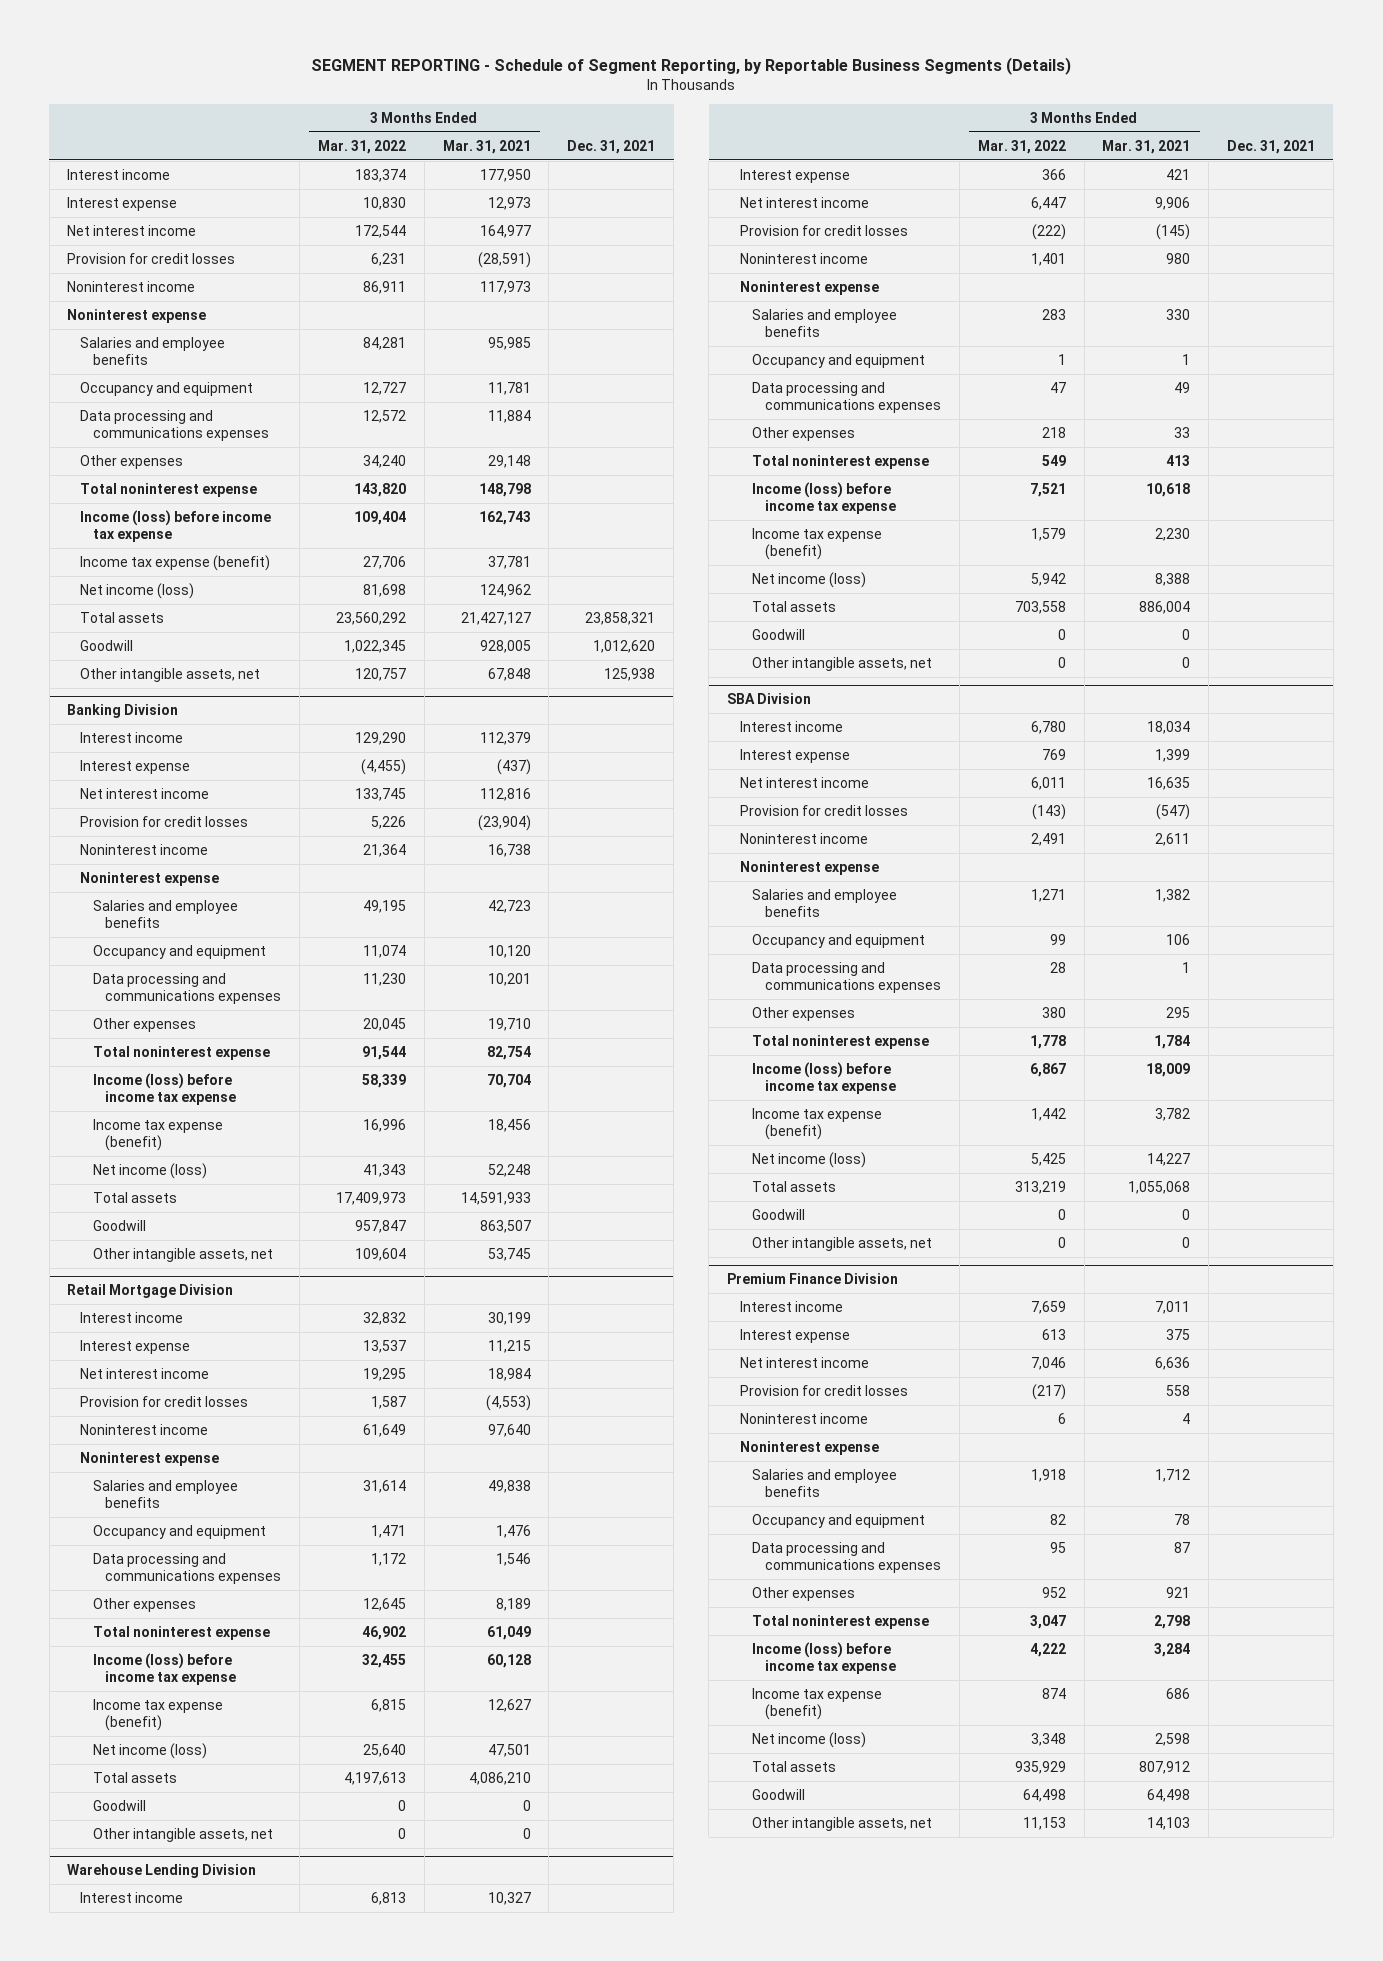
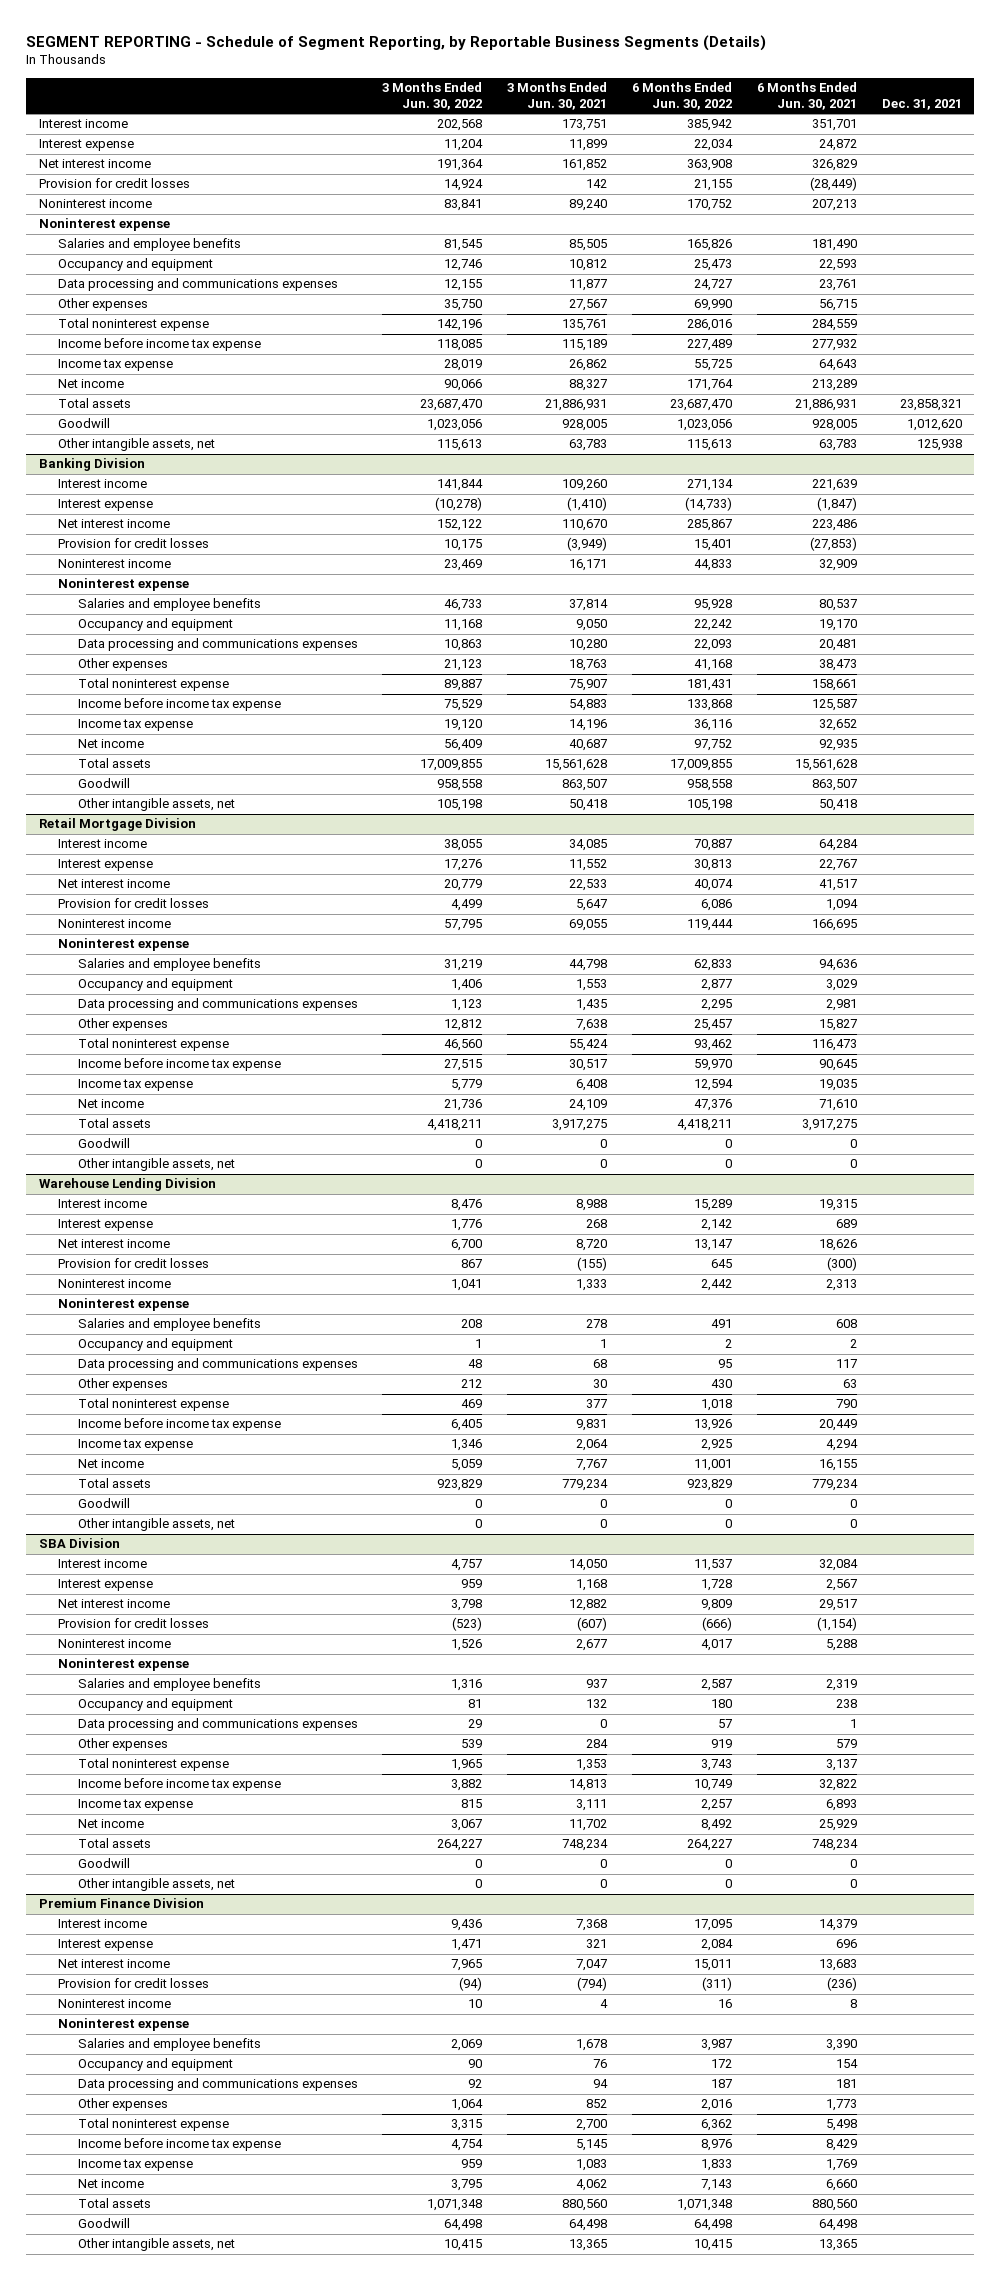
- | 3 Months Ended Mar. 31, 2022 | 3 Months Ended Mar. 31, 2021 | Dec. 31, 2021
+ | 3 Months Ended Jun. 30, 2022 | 3 Months Ended Jun. 30, 2021 | 6 Months Ended Jun. 30, 2022 | 6 Months Ended Jun. 30, 2021 | Dec. 31, 2021
- Income (loss) before income tax expense | 109,404 | 162,743 |
- Income tax expense (benefit) | 27,706 | 37,781 |
- Net income (loss) | 81,698 | 124,962 |
+ Income before income tax expense | 118,085 | 115,189 | 227,489 | 277,932 |
+ Income tax expense | 28,019 | 26,862 | 55,725 | 64,643 |
+ Net income | 90,066 | 88,327 | 171,764 | 213,289 |
@ Banking Division
- Income (loss) before income tax expense | 58,339 | 70,704 |
- Income tax expense (benefit) | 16,996 | 18,456 |
- Net income (loss) | 41,343 | 52,248 |
+ Income before income tax expense | 75,529 | 54,883 | 133,868 | 125,587 |
+ Income tax expense | 19,120 | 14,196 | 36,116 | 32,652 |
+ Net income | 56,409 | 40,687 | 97,752 | 92,935 |
@ Retail Mortgage Division
- Income (loss) before income tax expense | 32,455 | 60,128 |
- Income tax expense (benefit) | 6,815 | 12,627 |
- Net income (loss) | 25,640 | 47,501 |
+ Income before income tax expense | 27,515 | 30,517 | 59,970 | 90,645 |
+ Income tax expense | 5,779 | 6,408 | 12,594 | 19,035 |
+ Net income | 21,736 | 24,109 | 47,376 | 71,610 |
@ Warehouse Lending Division
- Income (loss) before income tax expense | 7,521 | 10,618 |
- Income tax expense (benefit) | 1,579 | 2,230 |
- Net income (loss) | 5,942 | 8,388 |
+ Income before income tax expense | 6,405 | 9,831 | 13,926 | 20,449 |
+ Income tax expense | 1,346 | 2,064 | 2,925 | 4,294 |
+ Net income | 5,059 | 7,767 | 11,001 | 16,155 |
@ SBA Division
- Income (loss) before income tax expense | 6,867 | 18,009 |
- Income tax expense (benefit) | 1,442 | 3,782 |
- Net income (loss) | 5,425 | 14,227 |
+ Income before income tax expense | 3,882 | 14,813 | 10,749 | 32,822 |
+ Income tax expense | 815 | 3,111 | 2,257 | 6,893 |
+ Net income | 3,067 | 11,702 | 8,492 | 25,929 |
@ Premium Finance Division
- Income (loss) before income tax expense | 4,222 | 3,284 |
- Income tax expense (benefit) | 874 | 686 |
- Net income (loss) | 3,348 | 2,598 |
+ Income before income tax expense | 4,754 | 5,145 | 8,976 | 8,429 |
+ Income tax expense | 959 | 1,083 | 1,833 | 1,769 |
+ Net income | 3,795 | 4,062 | 7,143 | 6,660 |

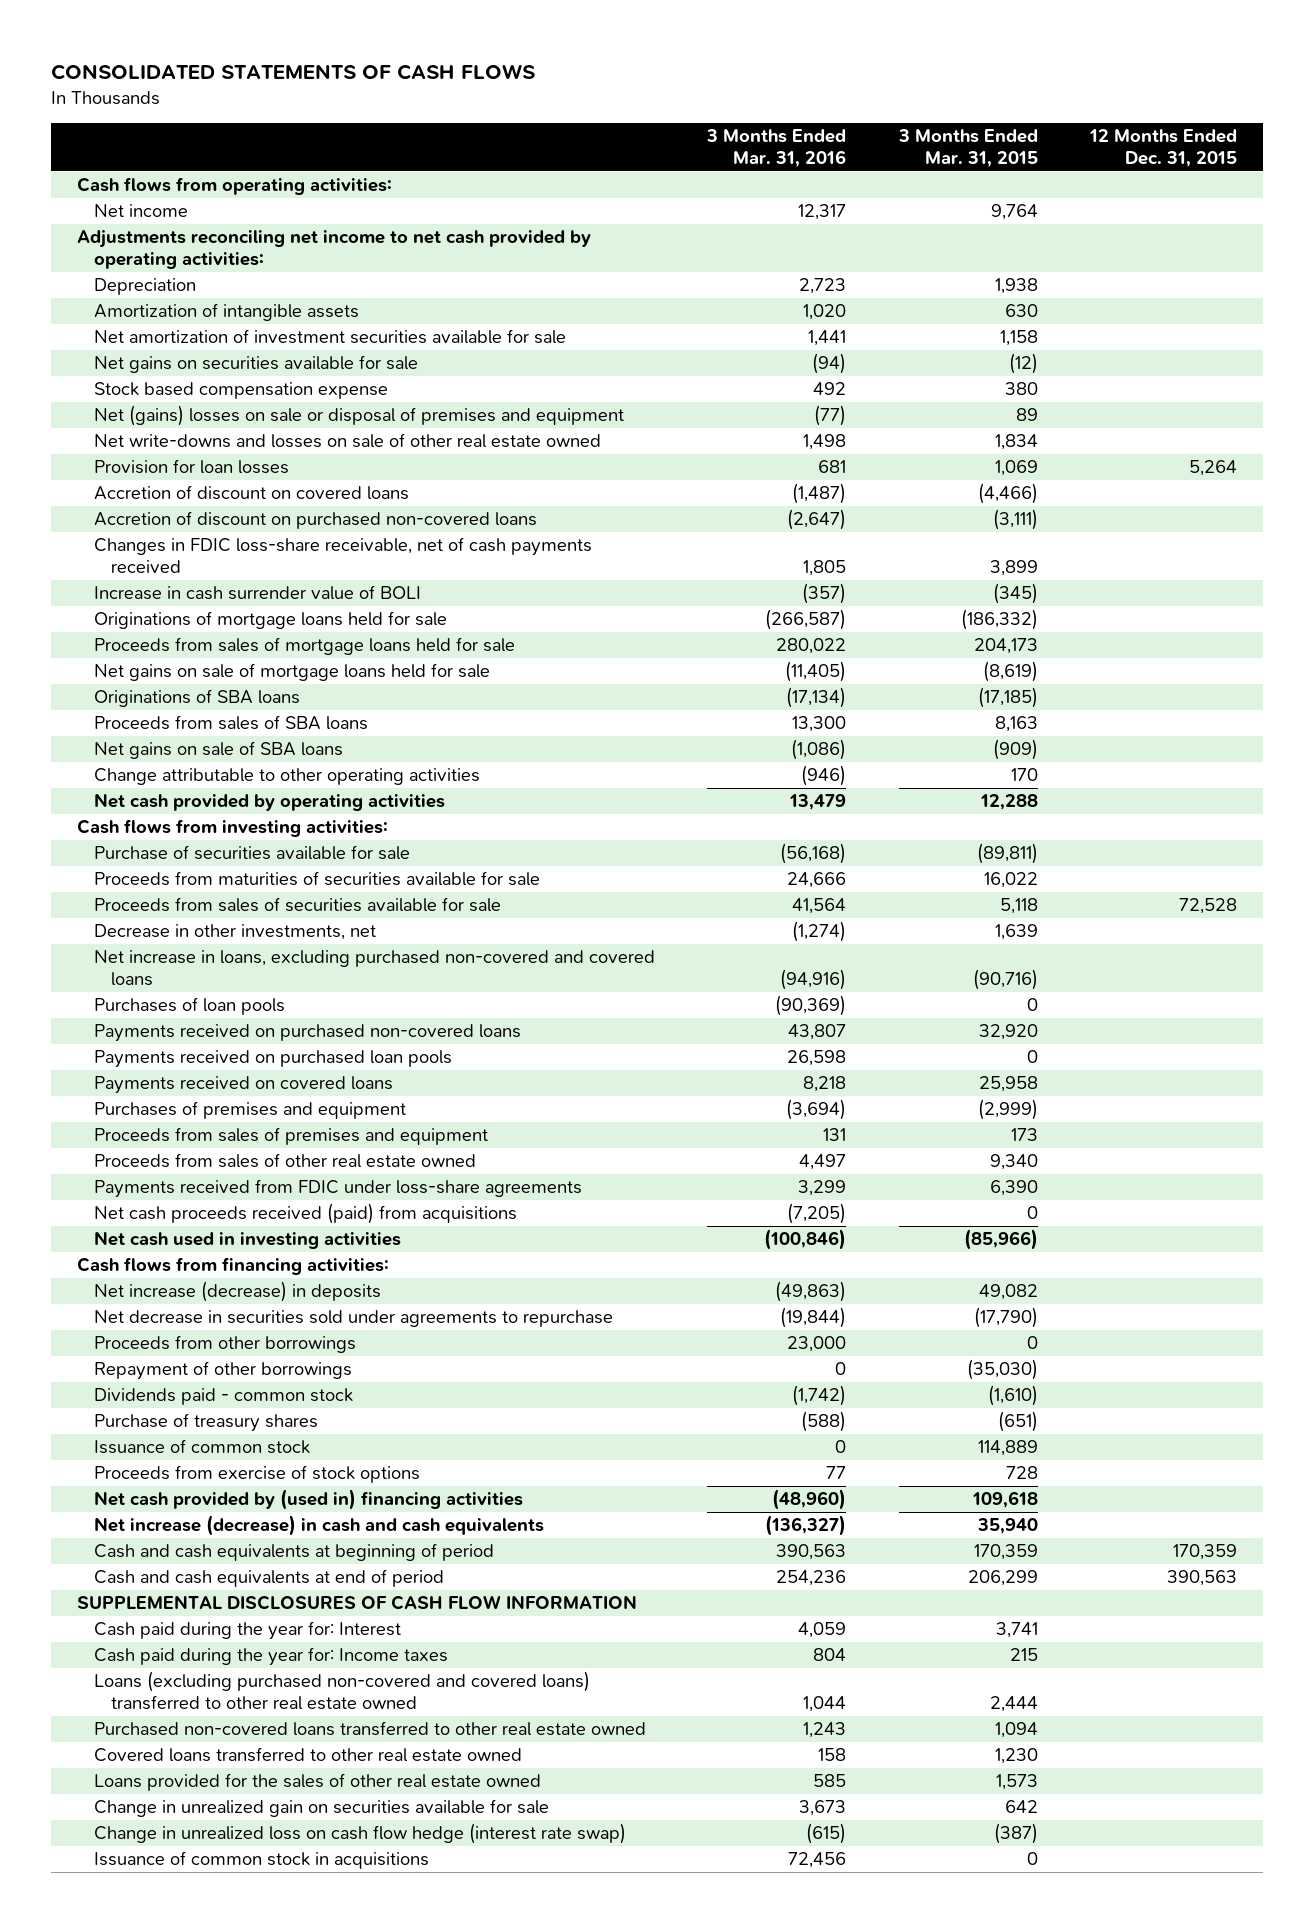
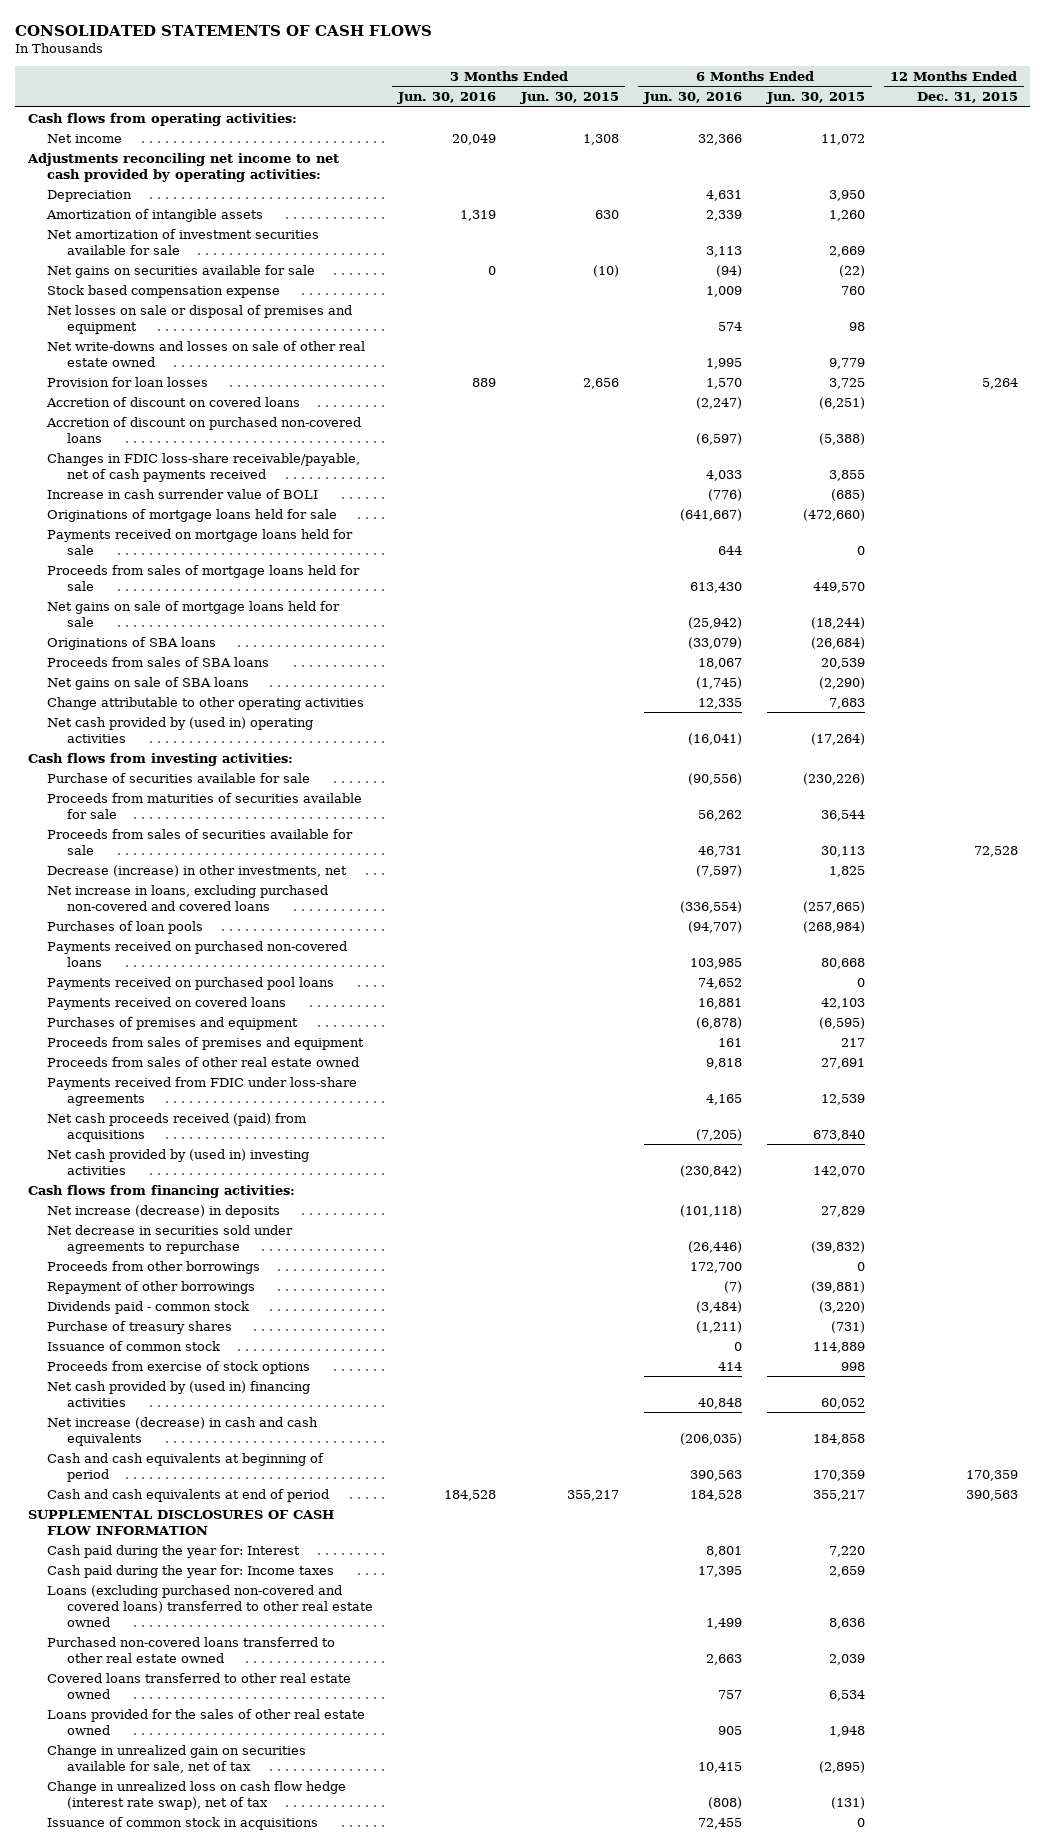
- | 3 Months Ended Mar. 31, 2016 | 3 Months Ended Mar. 31, 2015 | 12 Months Ended Dec. 31, 2015
+ | 3 Months Ended Jun. 30, 2016 | 3 Months Ended Jun. 30, 2015 | 6 Months Ended Jun. 30, 2016 | 6 Months Ended Jun. 30, 2015 | 12 Months Ended Dec. 31, 2015
- Net (gains) losses on sale or disposal of premises and equipment | (77) | 89 |
+ Net losses on sale or disposal of premises and equipment | | | 574 | 98 |
- Changes in FDIC loss-share receivable, net of cash payments received | 1,805 | 3,899 |
+ Changes in FDIC loss-share receivable/payable, net of cash payments received | | | 4,033 | 3,855 |
+ Payments received on mortgage loans held for sale | | | 644 | 0 |
- Net cash provided by operating activities | 13,479 | 12,288 |
+ Net cash provided by (used in) operating activities | | | (16,041) | (17,264) |
- Decrease in other investments, net | (1,274) | 1,639 |
+ Decrease (increase) in other investments, net | | | (7,597) | 1,825 |
- Payments received on purchased loan pools | 26,598 | 0 |
+ Payments received on purchased pool loans | | | 74,652 | 0 |
- Net cash used in investing activities | (100,846) | (85,966) |
+ Net cash provided by (used in) investing activities | | | (230,842) | 142,070 |
- Change in unrealized gain on securities available for sale | 3,673 | 642 |
- Change in unrealized loss on cash flow hedge (interest rate swap) | (615) | (387) |
+ Change in unrealized gain on securities available for sale, net of tax | | | 10,415 | (2,895) |
+ Change in unrealized loss on cash flow hedge (interest rate swap), net of tax | | | (808) | (131) |

